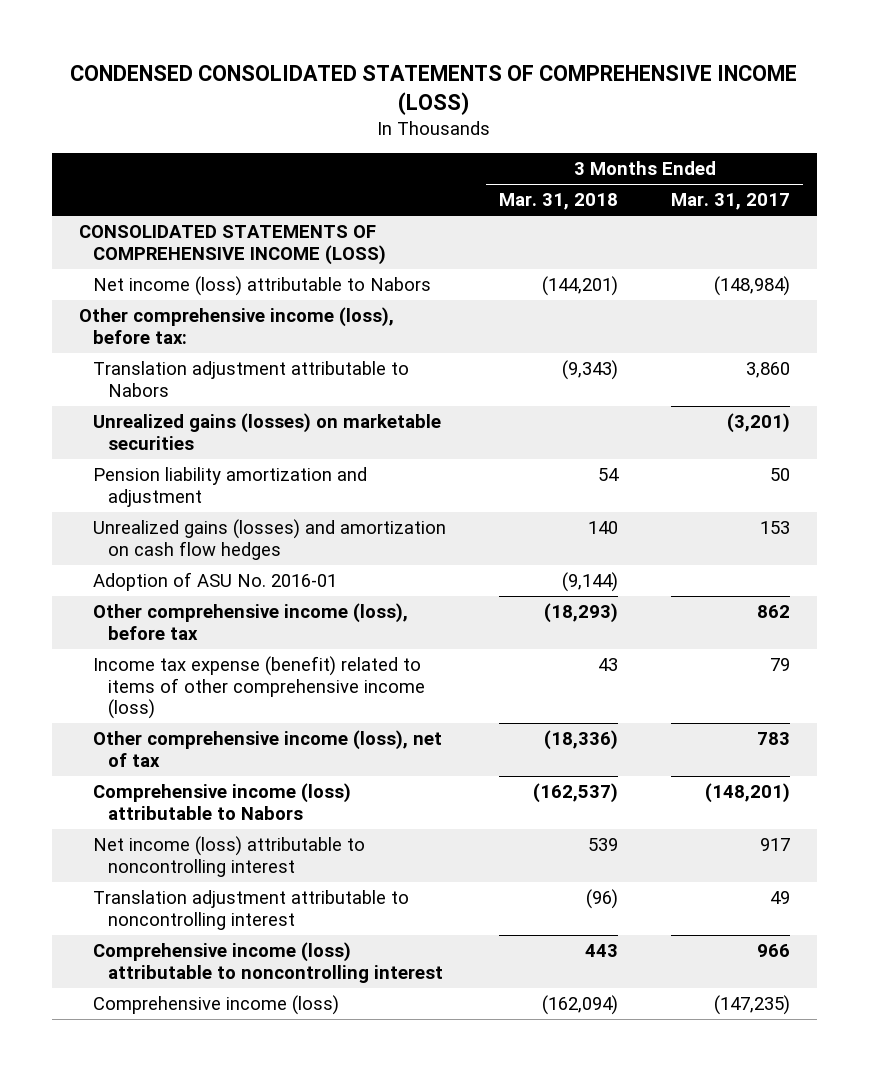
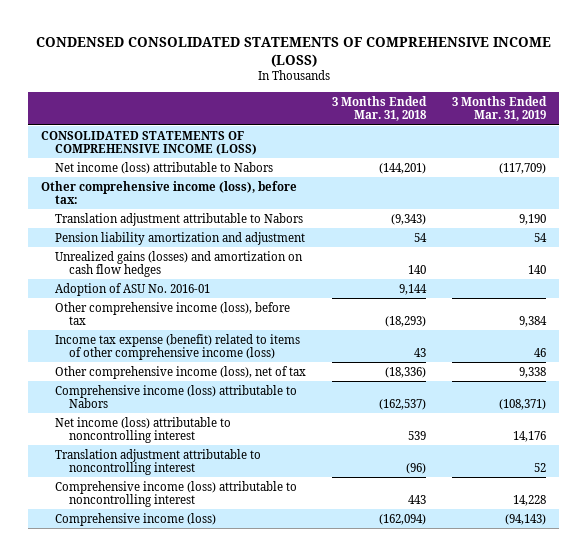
- | 3 Months Ended Mar. 31, 2018 | 3 Months Ended Mar. 31, 2017
+ | 3 Months Ended Mar. 31, 2018 | 3 Months Ended Mar. 31, 2019
- Unrealized gains (losses) on marketable securities | | (3,201)
- Adoption of ASU No. 2016-01 | (9,144) |
+ Adoption of ASU No. 2016-01 | 9,144 |

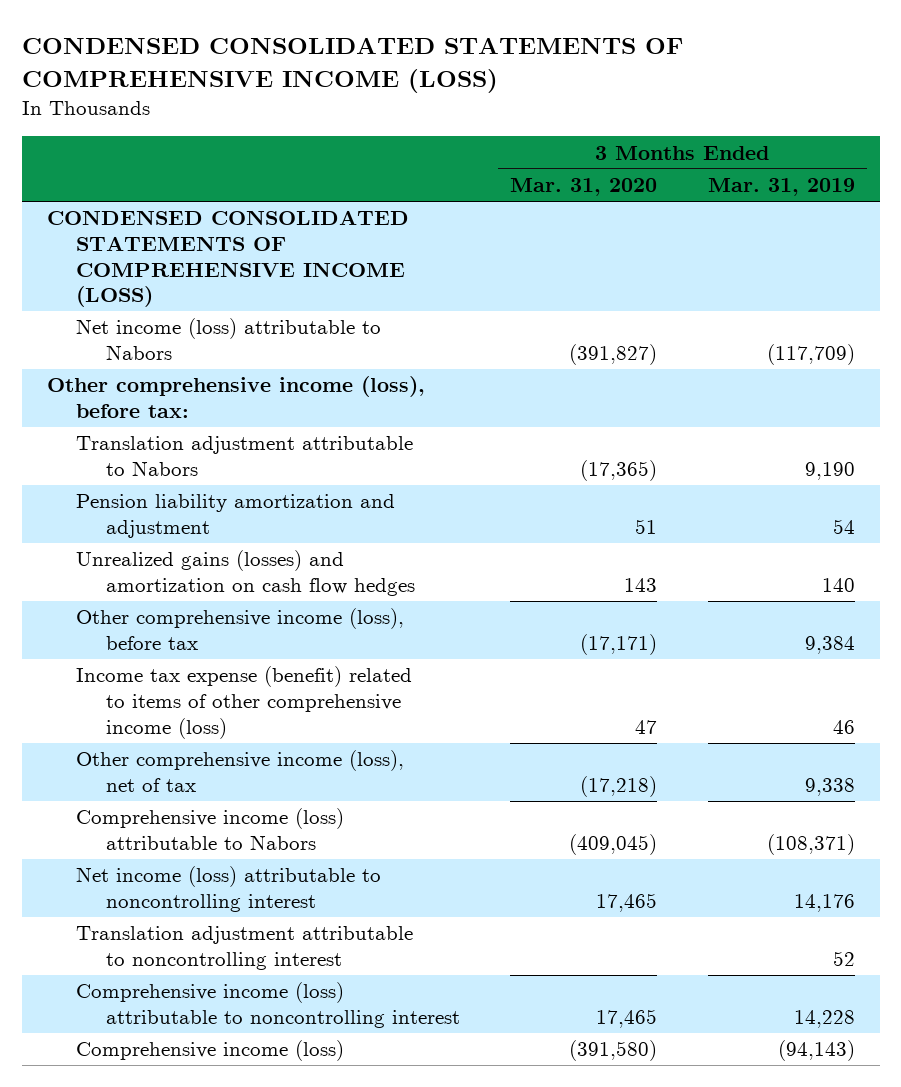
- | 3 Months Ended Mar. 31, 2018 | 3 Months Ended Mar. 31, 2019
+ | 3 Months Ended Mar. 31, 2020 | 3 Months Ended Mar. 31, 2019
- CONSOLIDATED STATEMENTS OF COMPREHENSIVE INCOME (LOSS)
+ CONDENSED CONSOLIDATED STATEMENTS OF COMPREHENSIVE INCOME (LOSS)
- Adoption of ASU No. 2016-01 | 9,144 |

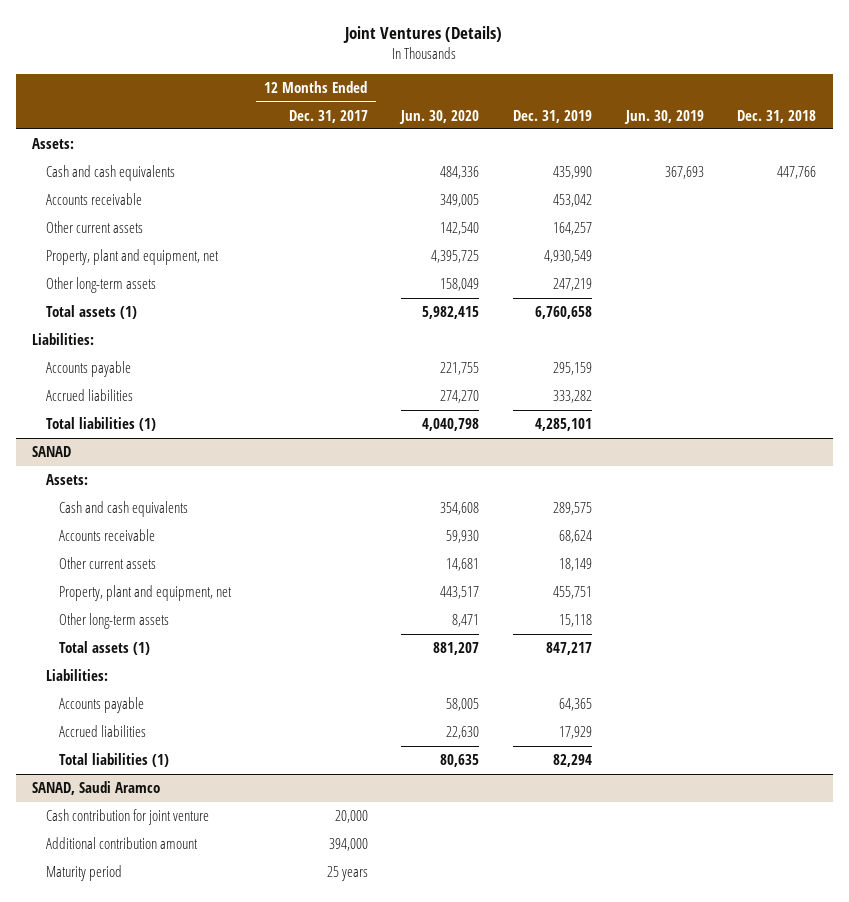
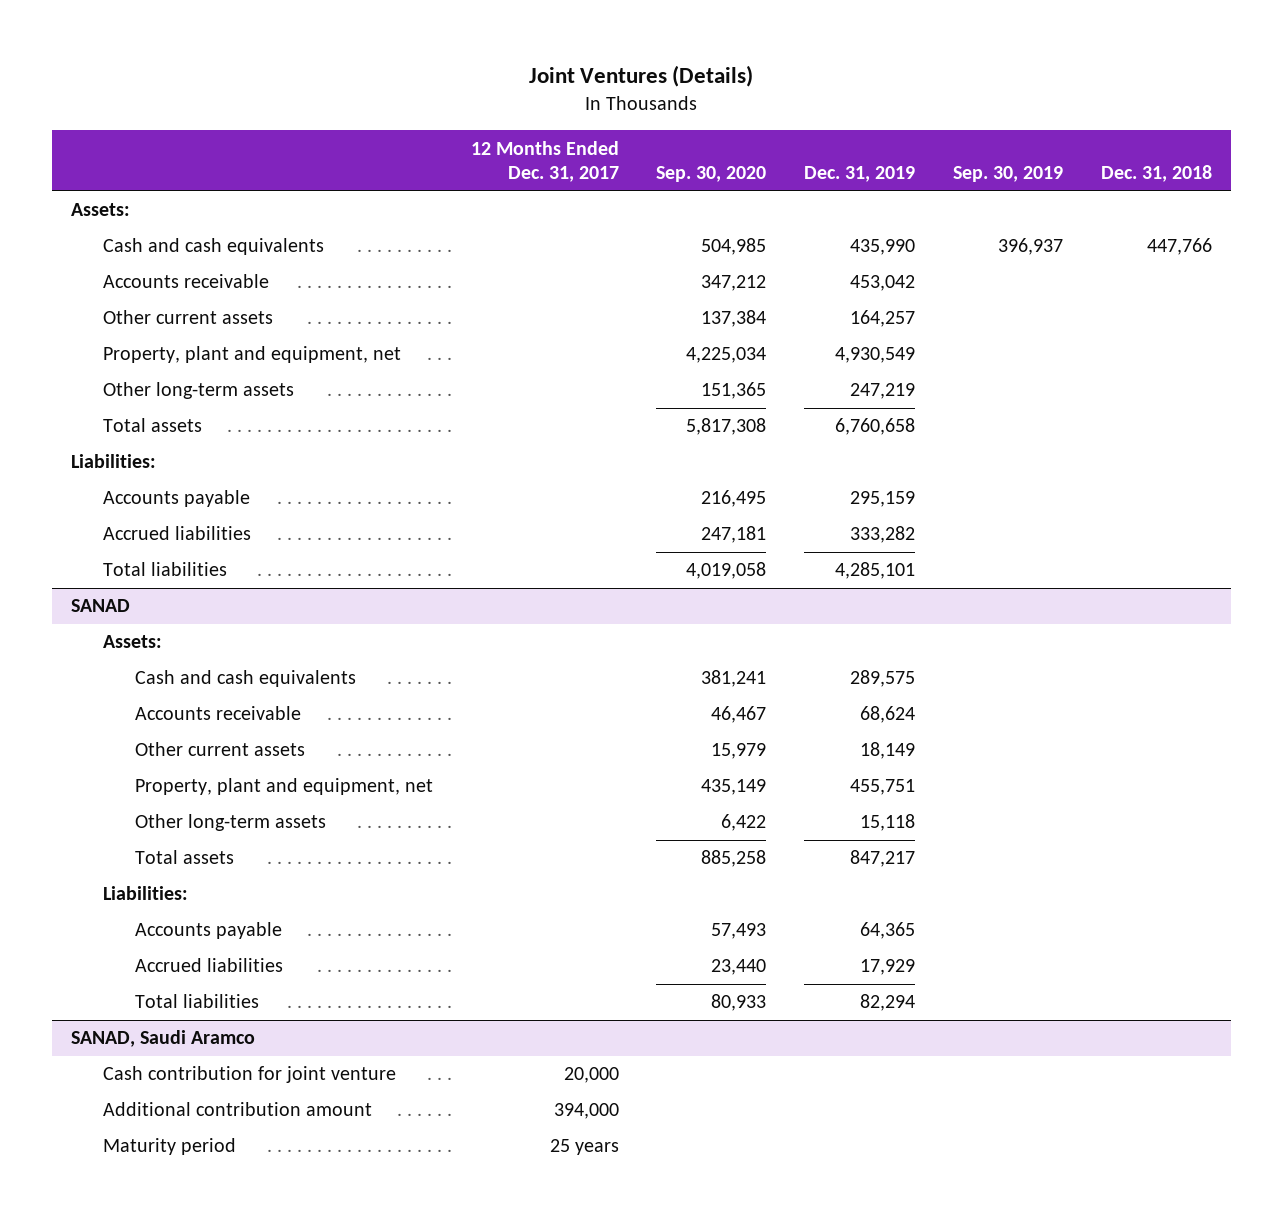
- | 12 Months Ended Dec. 31, 2017 | Jun. 30, 2020 | Dec. 31, 2019 | Jun. 30, 2019 | Dec. 31, 2018
+ | 12 Months Ended Dec. 31, 2017 | Sep. 30, 2020 | Dec. 31, 2019 | Sep. 30, 2019 | Dec. 31, 2018
- Total assets (1) | | 5,982,415 | 6,760,658 | |
+ Total assets | | 5,817,308 | 6,760,658 | |
- Total liabilities (1) | | 4,040,798 | 4,285,101 | |
+ Total liabilities | | 4,019,058 | 4,285,101 | |
@ SANAD
- Total assets (1) | | 881,207 | 847,217 | |
+ Total assets | | 885,258 | 847,217 | |
- Total liabilities (1) | | 80,635 | 82,294 | |
+ Total liabilities | | 80,933 | 82,294 | |

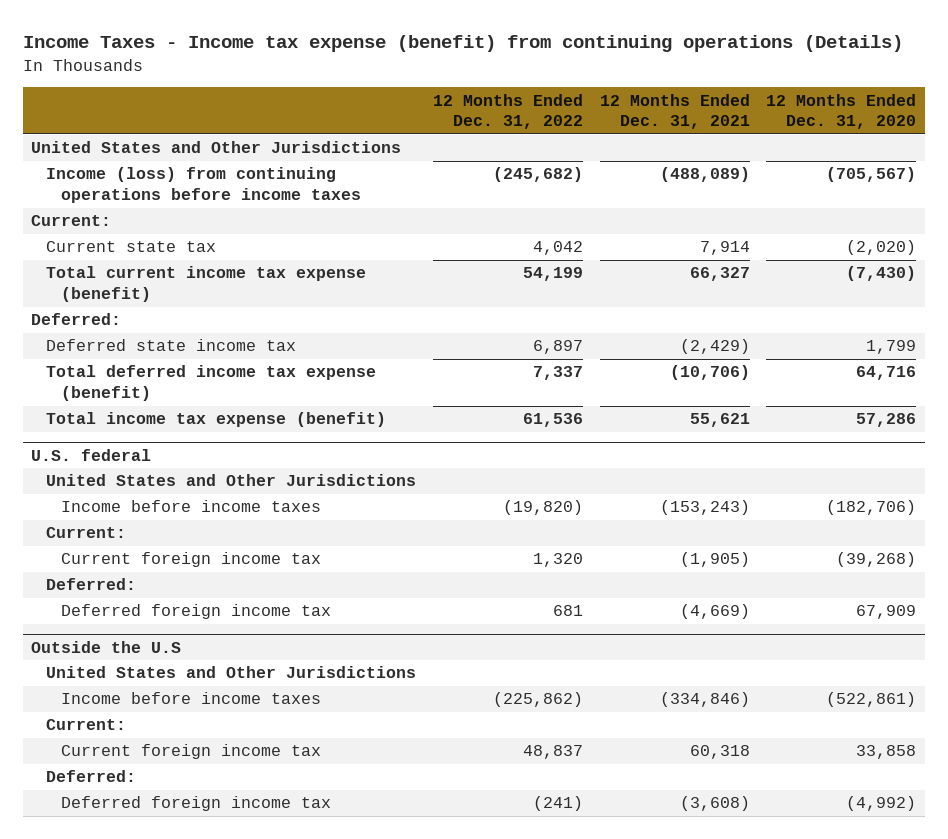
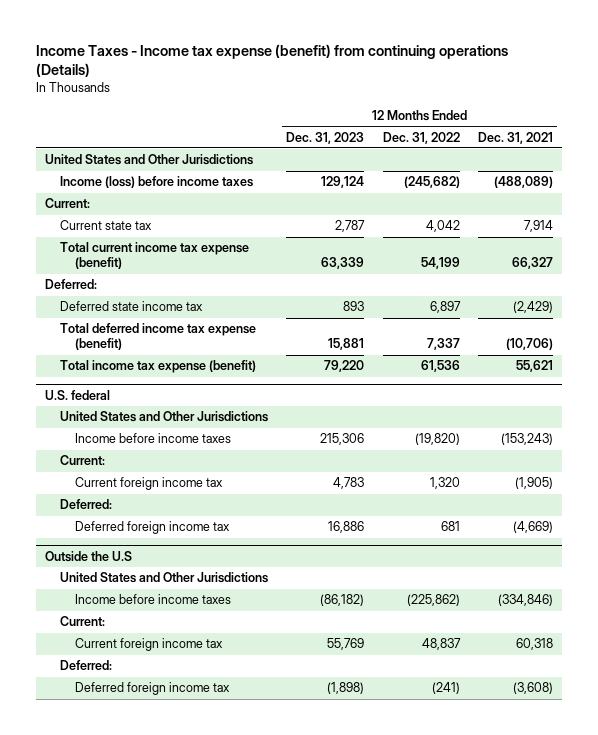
- | 12 Months Ended Dec. 31, 2022 | 12 Months Ended Dec. 31, 2021 | 12 Months Ended Dec. 31, 2020
+ | 12 Months Ended Dec. 31, 2023 | 12 Months Ended Dec. 31, 2022 | 12 Months Ended Dec. 31, 2021
- Income (loss) from continuing operations before income taxes | (245,682) | (488,089) | (705,567)
+ Income (loss) before income taxes | 129,124 | (245,682) | (488,089)

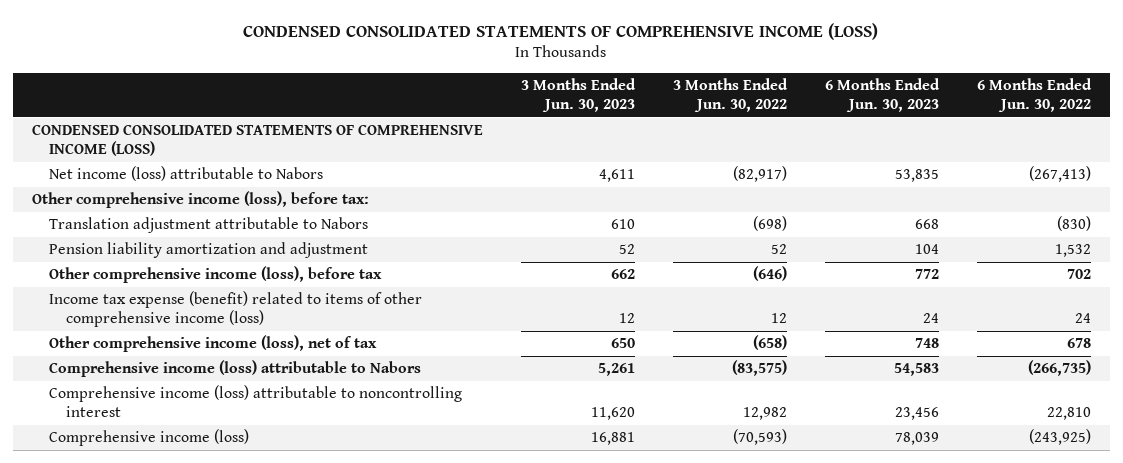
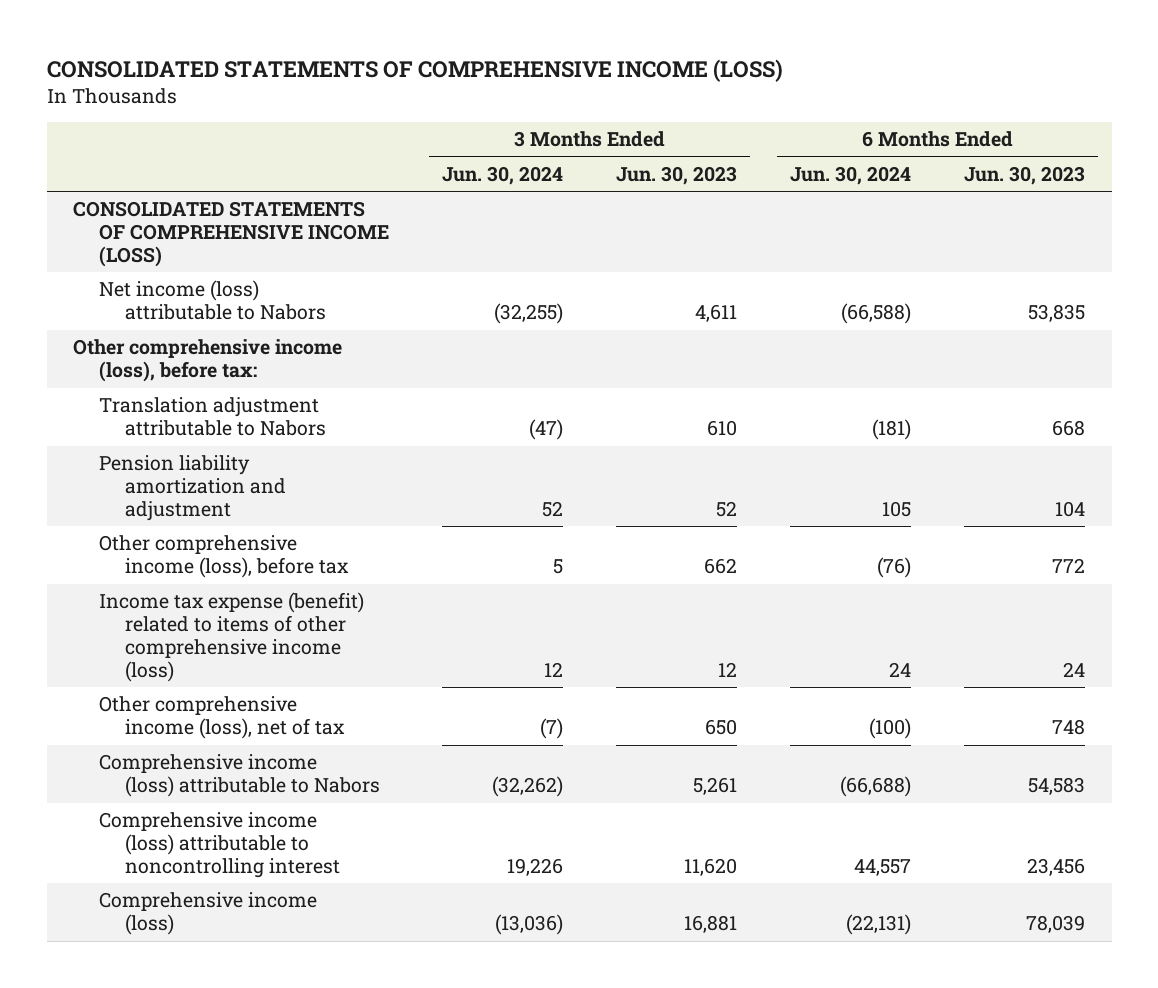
- CONDENSED CONSOLIDATED STATEMENTS OF COMPREHENSIVE INCOME (LOSS)
+ CONSOLIDATED STATEMENTS OF COMPREHENSIVE INCOME (LOSS)
- | 3 Months Ended Jun. 30, 2023 | 3 Months Ended Jun. 30, 2022 | 6 Months Ended Jun. 30, 2023 | 6 Months Ended Jun. 30, 2022
+ | 3 Months Ended Jun. 30, 2024 | 3 Months Ended Jun. 30, 2023 | 6 Months Ended Jun. 30, 2024 | 6 Months Ended Jun. 30, 2023
- CONDENSED CONSOLIDATED STATEMENTS OF COMPREHENSIVE INCOME (LOSS)
+ CONSOLIDATED STATEMENTS OF COMPREHENSIVE INCOME (LOSS)

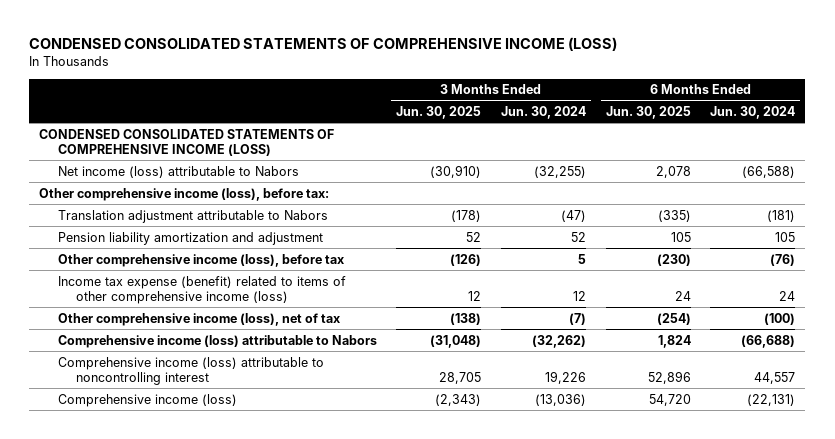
- CONSOLIDATED STATEMENTS OF COMPREHENSIVE INCOME (LOSS)
+ CONDENSED CONSOLIDATED STATEMENTS OF COMPREHENSIVE INCOME (LOSS)
- | 3 Months Ended Jun. 30, 2024 | 3 Months Ended Jun. 30, 2023 | 6 Months Ended Jun. 30, 2024 | 6 Months Ended Jun. 30, 2023
+ | 3 Months Ended Jun. 30, 2025 | 3 Months Ended Jun. 30, 2024 | 6 Months Ended Jun. 30, 2025 | 6 Months Ended Jun. 30, 2024
- CONSOLIDATED STATEMENTS OF COMPREHENSIVE INCOME (LOSS)
+ CONDENSED CONSOLIDATED STATEMENTS OF COMPREHENSIVE INCOME (LOSS)

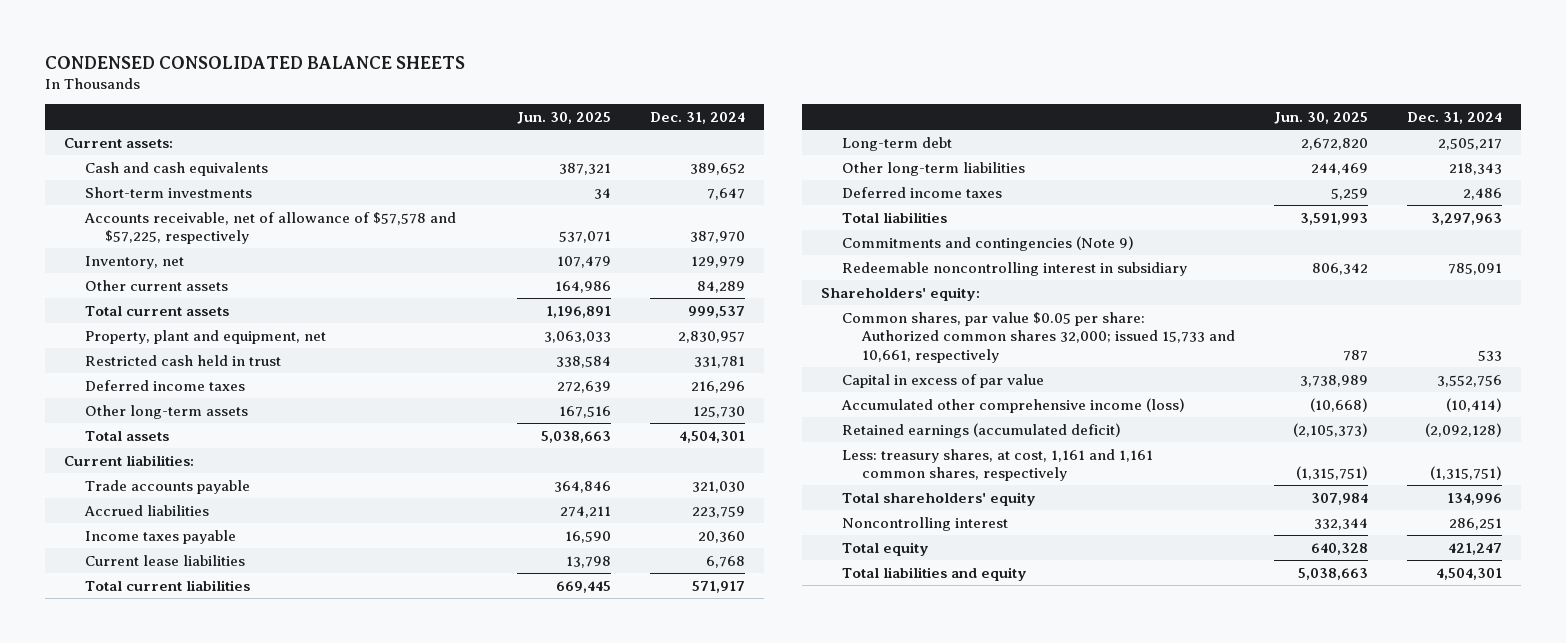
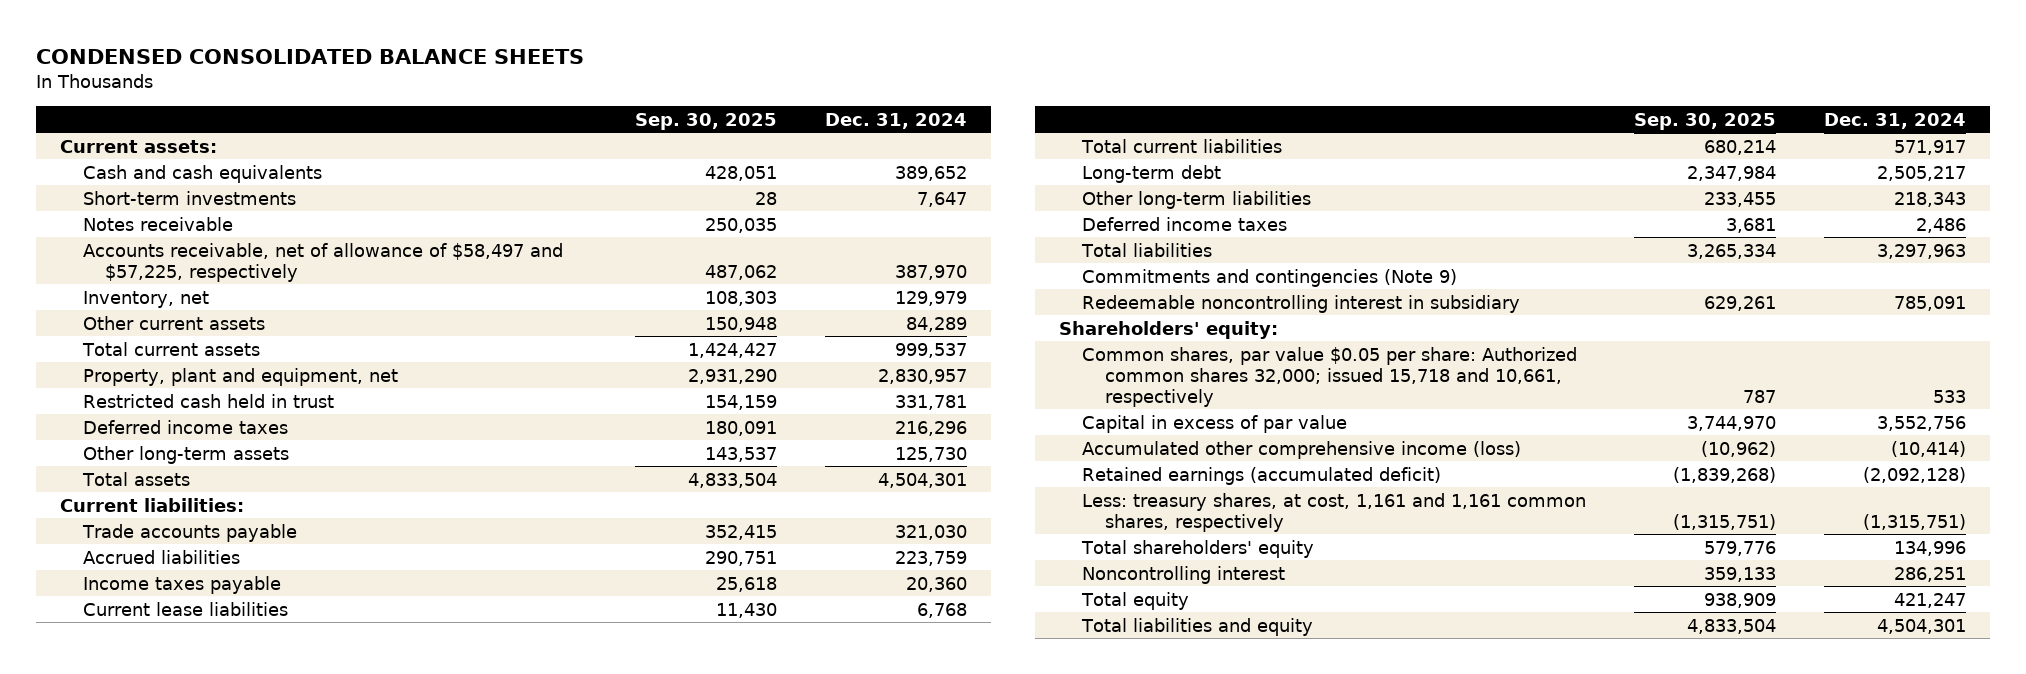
- | Jun. 30, 2025 | Dec. 31, 2024
+ | Sep. 30, 2025 | Dec. 31, 2024
- Accounts receivable, net of allowance of $57,578 and $57,225, respectively | 537,071 | 387,970
+ Notes receivable | 250,035 |
+ Accounts receivable, net of allowance of $58,497 and $57,225, respectively | 487,062 | 387,970
- Common shares, par value $0.05 per share: Authorized common shares 32,000; issued 15,733 and 10,661, respectively | 787 | 533
+ Common shares, par value $0.05 per share: Authorized common shares 32,000; issued 15,718 and 10,661, respectively | 787 | 533

